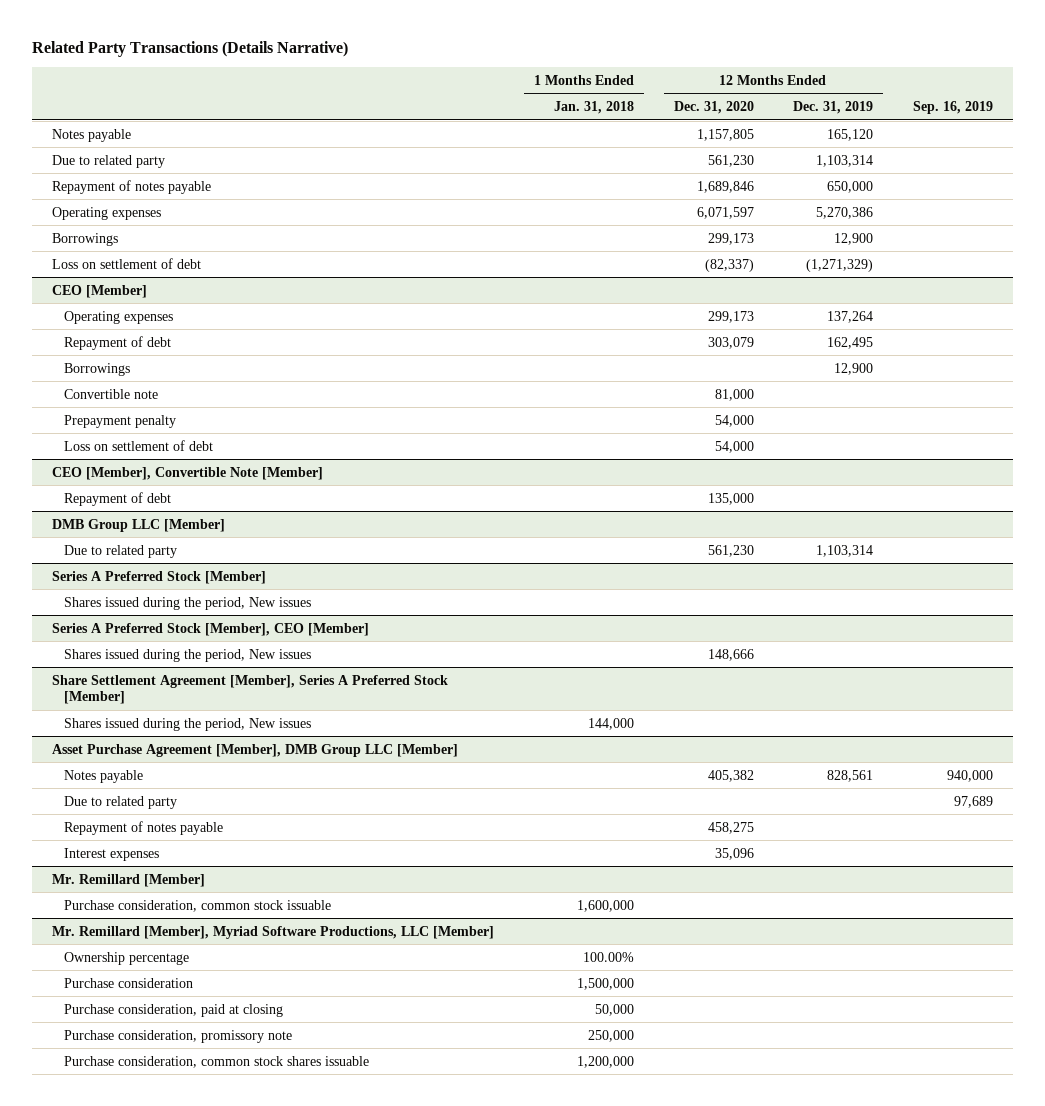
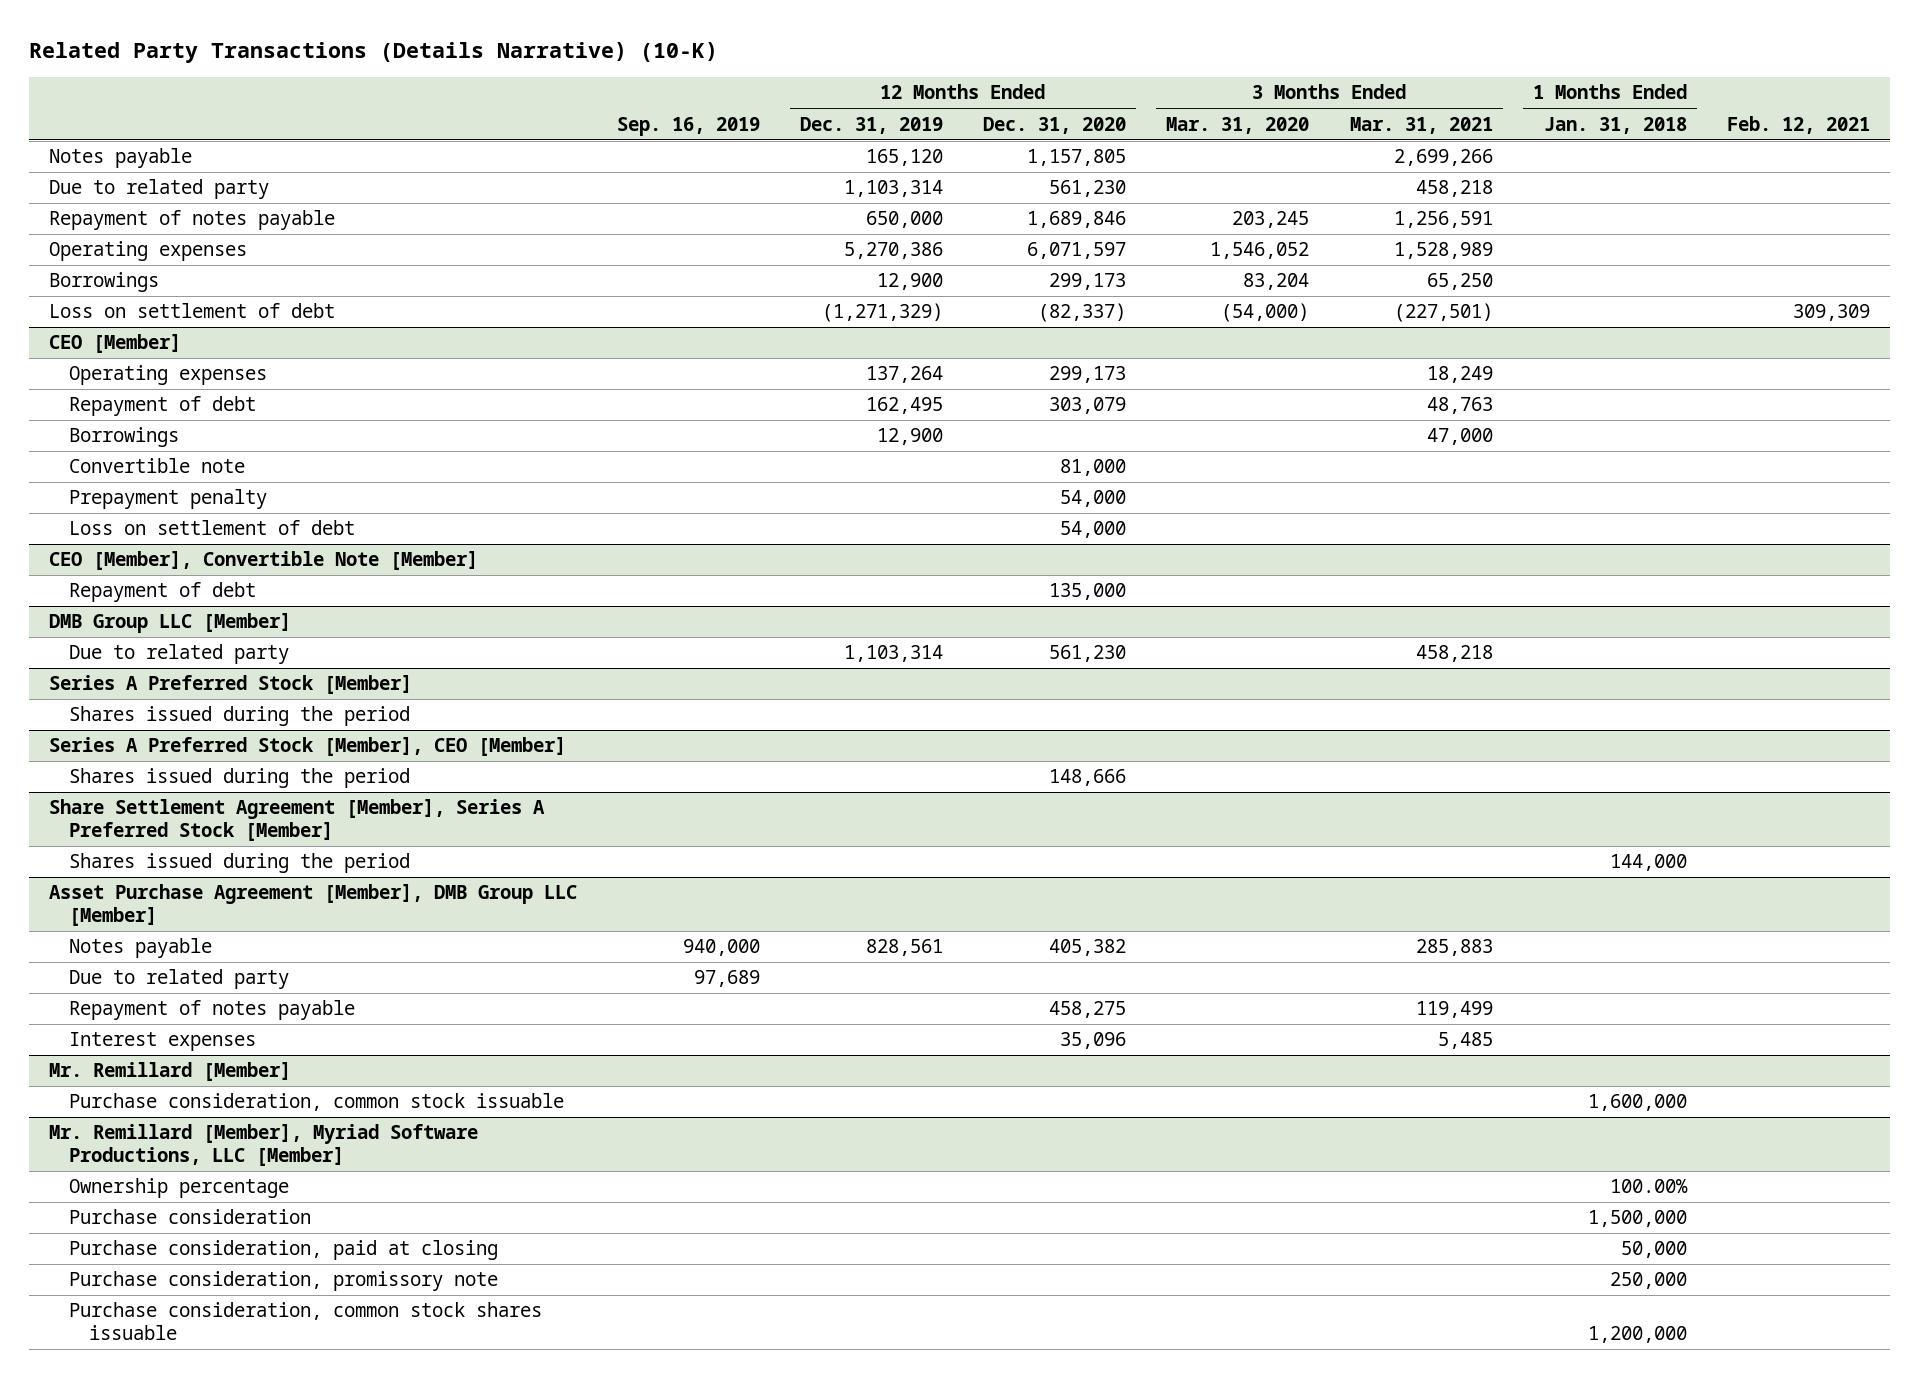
- Related Party Transactions (Details Narrative)
+ Related Party Transactions (Details Narrative) (10-K)
- | 1 Months Ended Jan. 31, 2018 | 12 Months Ended Dec. 31, 2020 | 12 Months Ended Dec. 31, 2019 | Sep. 16, 2019
+ | Sep. 16, 2019 | 12 Months Ended Dec. 31, 2019 | 12 Months Ended Dec. 31, 2020 | 3 Months Ended Mar. 31, 2020 | 3 Months Ended Mar. 31, 2021 | 1 Months Ended Jan. 31, 2018 | Feb. 12, 2021
@ Series A Preferred Stock [Member]
- Shares issued during the period, New issues
+ Shares issued during the period
@ Series A Preferred Stock [Member], CEO [Member]
- Shares issued during the period, New issues | | 148,666 | |
+ Shares issued during the period | | | 148,666 | | | |
@ Share Settlement Agreement [Member], Series A Preferred Stock [Member]
- Shares issued during the period, New issues | 144,000 | | |
+ Shares issued during the period | | | | | | 144,000 |

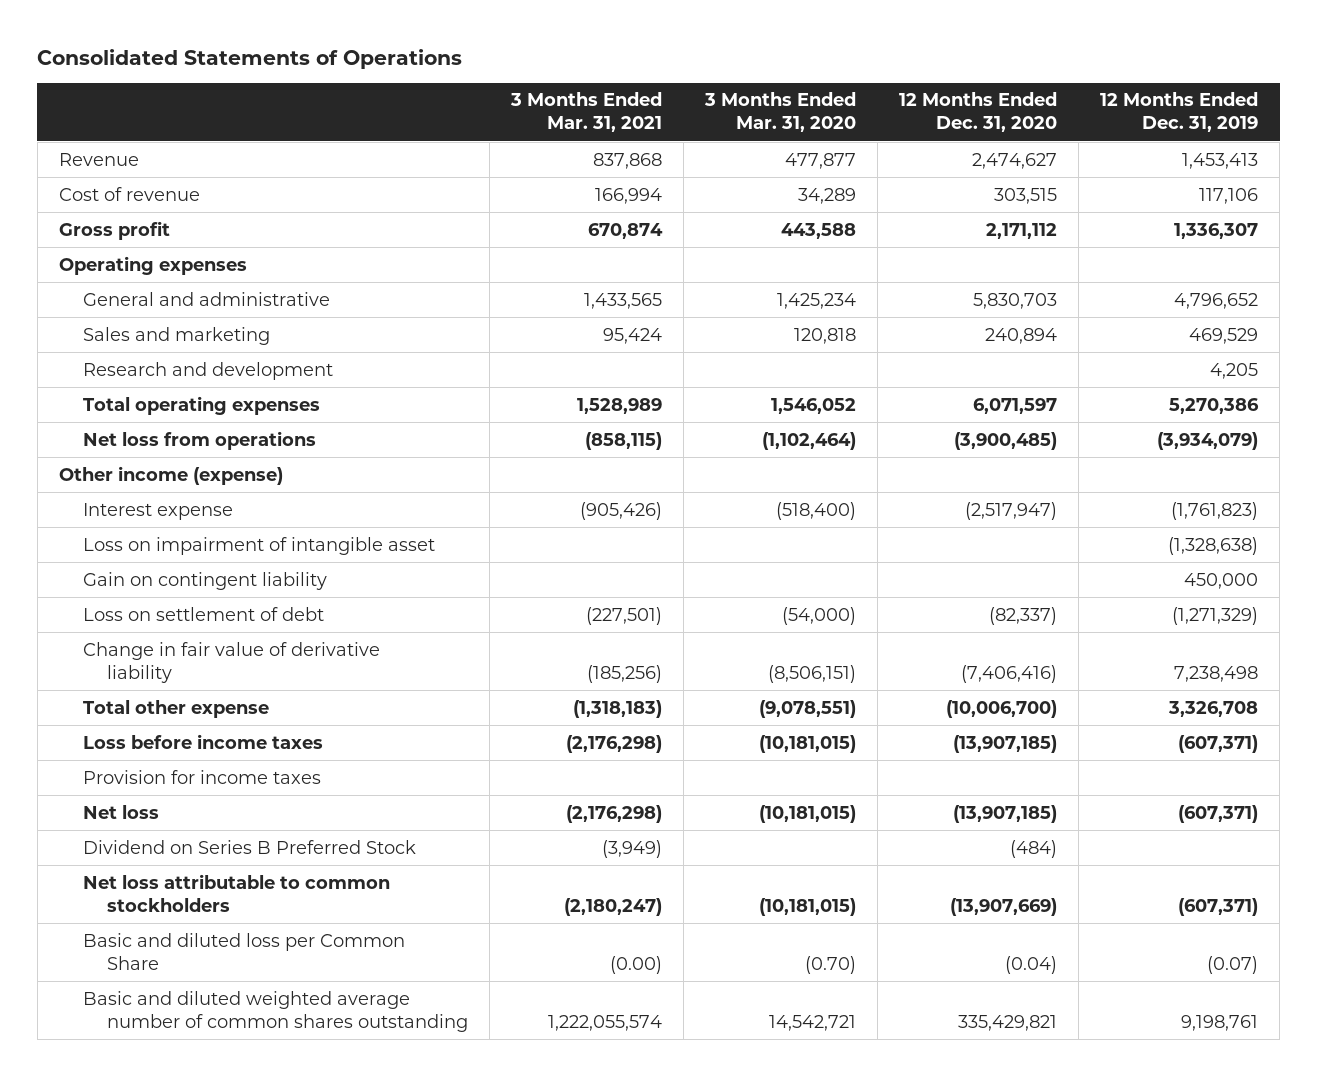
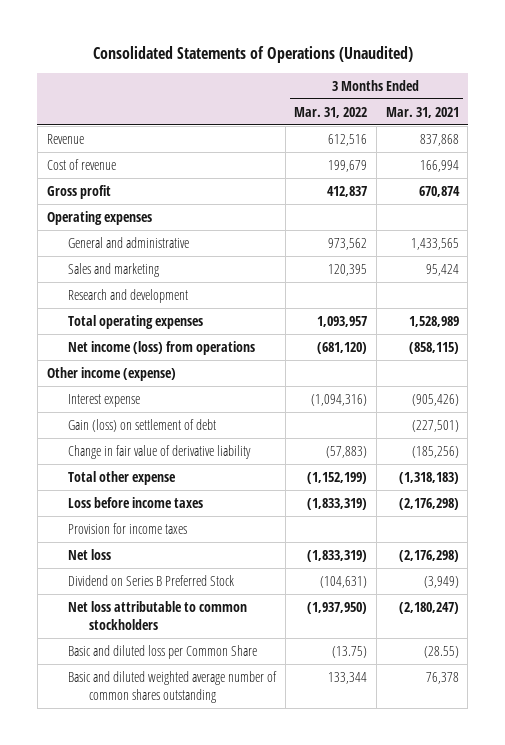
- Consolidated Statements of Operations
+ Consolidated Statements of Operations (Unaudited)
- | 3 Months Ended Mar. 31, 2021 | 3 Months Ended Mar. 31, 2020 | 12 Months Ended Dec. 31, 2020 | 12 Months Ended Dec. 31, 2019
+ | 3 Months Ended Mar. 31, 2022 | 3 Months Ended Mar. 31, 2021
- Net loss from operations | (858,115) | (1,102,464) | (3,900,485) | (3,934,079)
+ Net income (loss) from operations | (681,120) | (858,115)
- Loss on impairment of intangible asset | | | | (1,328,638)
- Gain on contingent liability | | | | 450,000
- Loss on settlement of debt | (227,501) | (54,000) | (82,337) | (1,271,329)
+ Gain (loss) on settlement of debt | | (227,501)
- Basic and diluted loss per Common Share | (0.00) | (0.70) | (0.04) | (0.07)
- Basic and diluted weighted average number of common shares outstanding | 1,222,055,574 | 14,542,721 | 335,429,821 | 9,198,761
+ Basic and diluted loss per Common Share | (13.75) | (28.55)
+ Basic and diluted weighted average number of common shares outstanding | 133,344 | 76,378

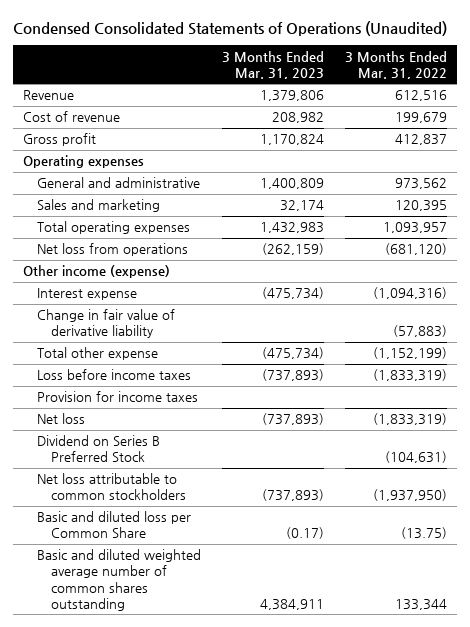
- Consolidated Statements of Operations (Unaudited)
+ Condensed Consolidated Statements of Operations (Unaudited)
- | 3 Months Ended Mar. 31, 2022 | 3 Months Ended Mar. 31, 2021
+ | 3 Months Ended Mar. 31, 2023 | 3 Months Ended Mar. 31, 2022
- Research and development
- Net income (loss) from operations | (681,120) | (858,115)
+ Net loss from operations | (262,159) | (681,120)
- Gain (loss) on settlement of debt | | (227,501)

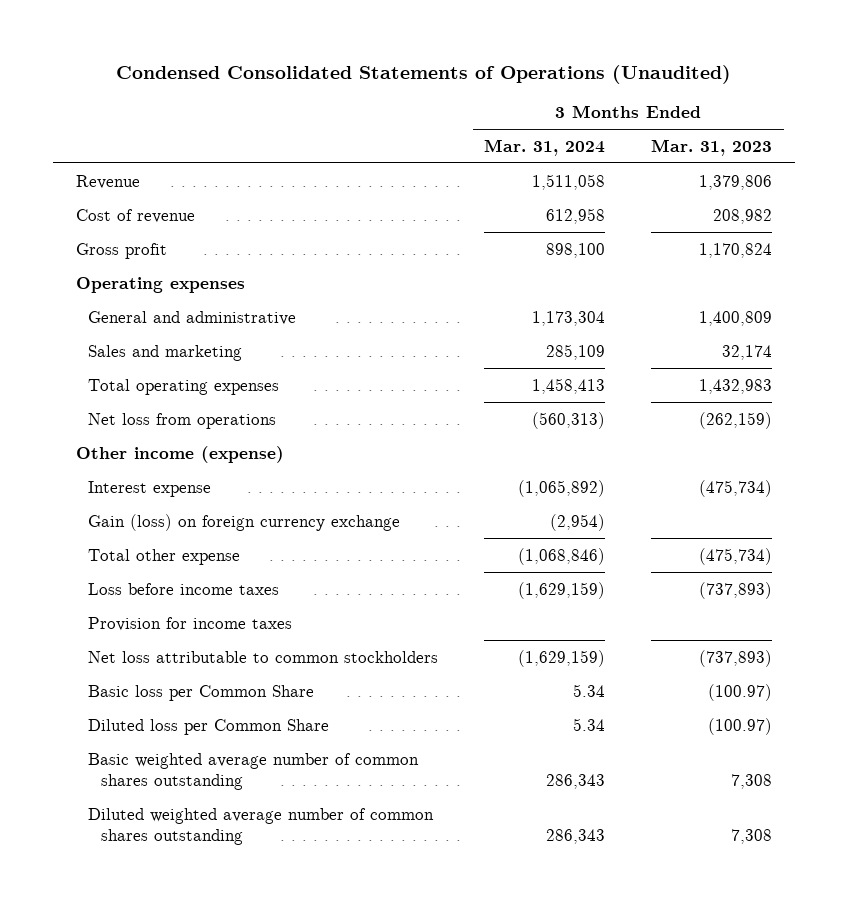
- | 3 Months Ended Mar. 31, 2023 | 3 Months Ended Mar. 31, 2022
+ | 3 Months Ended Mar. 31, 2024 | 3 Months Ended Mar. 31, 2023
- Change in fair value of derivative liability | | (57,883)
+ Gain (loss) on foreign currency exchange | (2,954) |
- Net loss | (737,893) | (1,833,319)
- Dividend on Series B Preferred Stock | | (104,631)
- Basic and diluted loss per Common Share | (0.17) | (13.75)
- Basic and diluted weighted average number of common shares outstanding | 4,384,911 | 133,344
+ Basic loss per Common Share | 5.34 | (100.97)
+ Diluted loss per Common Share | 5.34 | (100.97)
+ Basic weighted average number of common shares outstanding | 286,343 | 7,308
+ Diluted weighted average number of common shares outstanding | 286,343 | 7,308

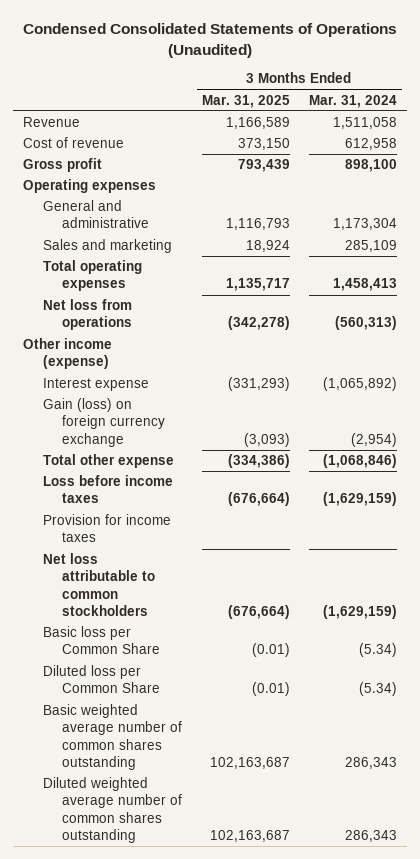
- | 3 Months Ended Mar. 31, 2024 | 3 Months Ended Mar. 31, 2023
+ | 3 Months Ended Mar. 31, 2025 | 3 Months Ended Mar. 31, 2024
- Basic loss per Common Share | 5.34 | (100.97)
- Diluted loss per Common Share | 5.34 | (100.97)
+ Basic loss per Common Share | (0.01) | (5.34)
+ Diluted loss per Common Share | (0.01) | (5.34)

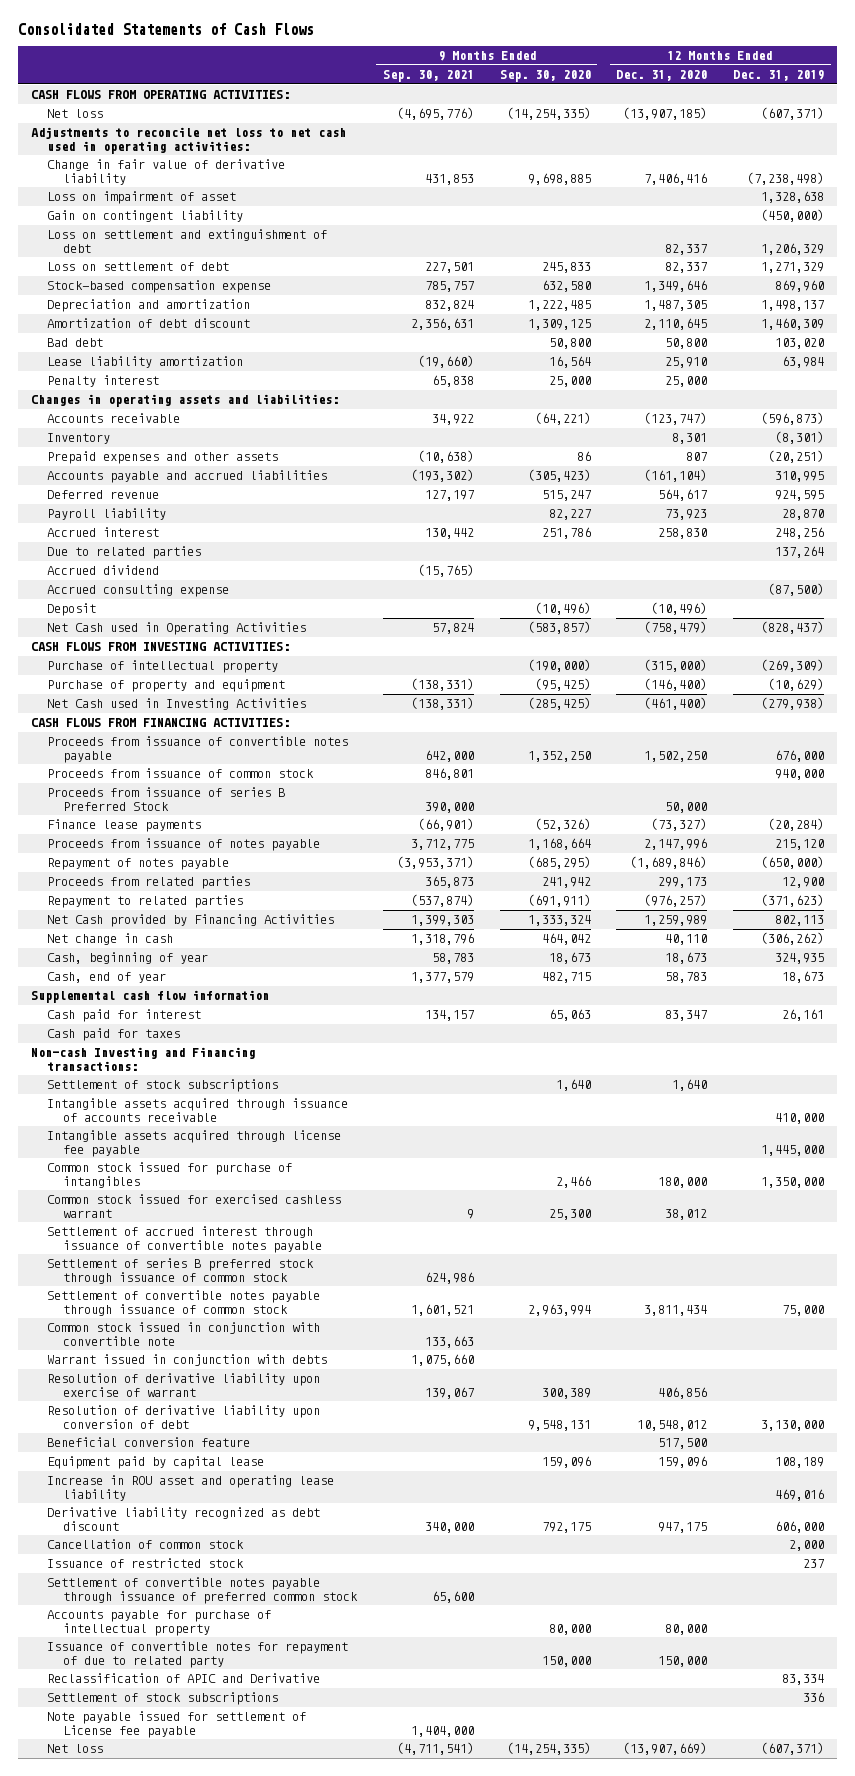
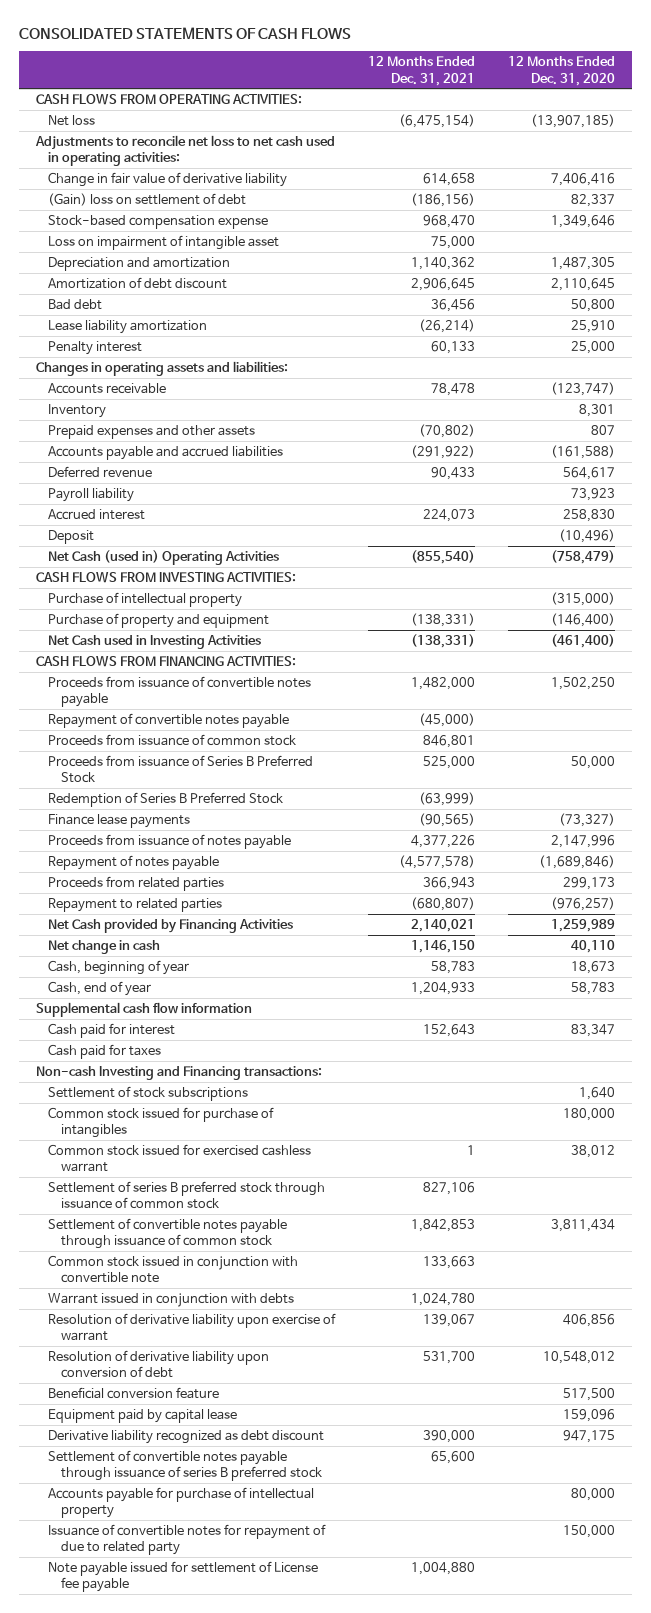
- Consolidated Statements of Cash Flows
+ CONSOLIDATED STATEMENTS OF CASH FLOWS
- | 9 Months Ended Sep. 30, 2021 | 9 Months Ended Sep. 30, 2020 | 12 Months Ended Dec. 31, 2020 | 12 Months Ended Dec. 31, 2019
+ | 12 Months Ended Dec. 31, 2021 | 12 Months Ended Dec. 31, 2020
- Loss on impairment of asset | | | | 1,328,638
- Gain on contingent liability | | | | (450,000)
- Loss on settlement and extinguishment of debt | | | 82,337 | 1,206,329
- Loss on settlement of debt | 227,501 | 245,833 | 82,337 | 1,271,329
+ (Gain) loss on settlement of debt | (186,156) | 82,337
+ Loss on impairment of intangible asset | 75,000 |
- Accounts payable and accrued liabilities | (193,302) | (305,423) | (161,104) | 310,995
+ Accounts payable and accrued liabilities | (291,922) | (161,588)
- Due to related parties | | | | 137,264
- Accrued dividend | (15,765) | | |
- Accrued consulting expense | | | | (87,500)
- Net Cash used in Operating Activities | 57,824 | (583,857) | (758,479) | (828,437)
+ Net Cash (used in) Operating Activities | (855,540) | (758,479)
+ Repayment of convertible notes payable | (45,000) |
- Proceeds from issuance of series B Preferred Stock | 390,000 | | 50,000 |
+ Proceeds from issuance of Series B Preferred Stock | 525,000 | 50,000
+ Redemption of Series B Preferred Stock | (63,999) |
- Intangible assets acquired through issuance of accounts receivable | | | | 410,000
- Intangible assets acquired through license fee payable | | | | 1,445,000
- Settlement of accrued interest through issuance of convertible notes payable
- Increase in ROU asset and operating lease liability | | | | 469,016
- Cancellation of common stock | | | | 2,000
- Issuance of restricted stock | | | | 237
- Settlement of convertible notes payable through issuance of preferred common stock | 65,600 | | |
+ Settlement of convertible notes payable through issuance of series B preferred stock | 65,600 |
- Reclassification of APIC and Derivative | | | | 83,334
- Settlement of stock subscriptions | | | | 336
- Net loss | (4,711,541) | (14,254,335) | (13,907,669) | (607,371)

